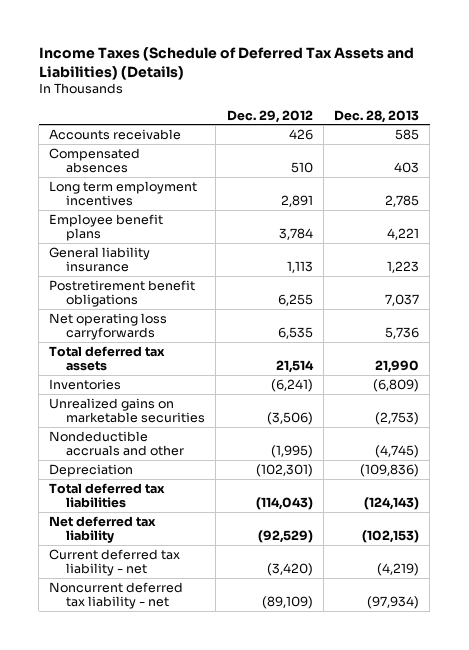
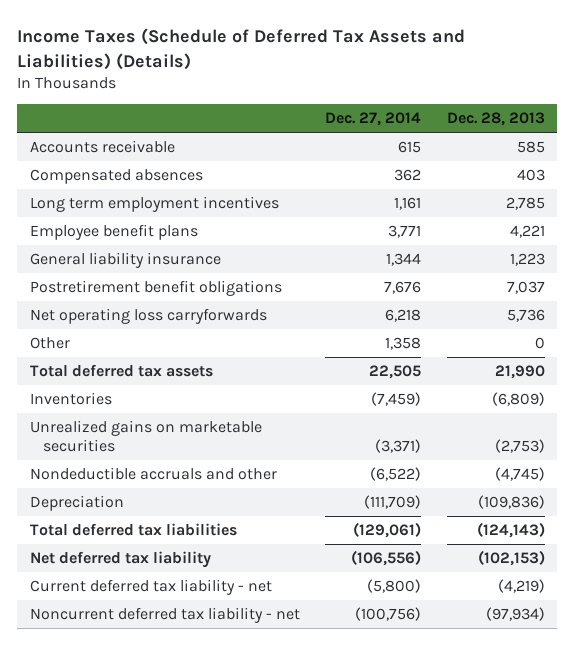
- | Dec. 29, 2012 | Dec. 28, 2013
+ | Dec. 27, 2014 | Dec. 28, 2013
+ Other | 1,358 | 0

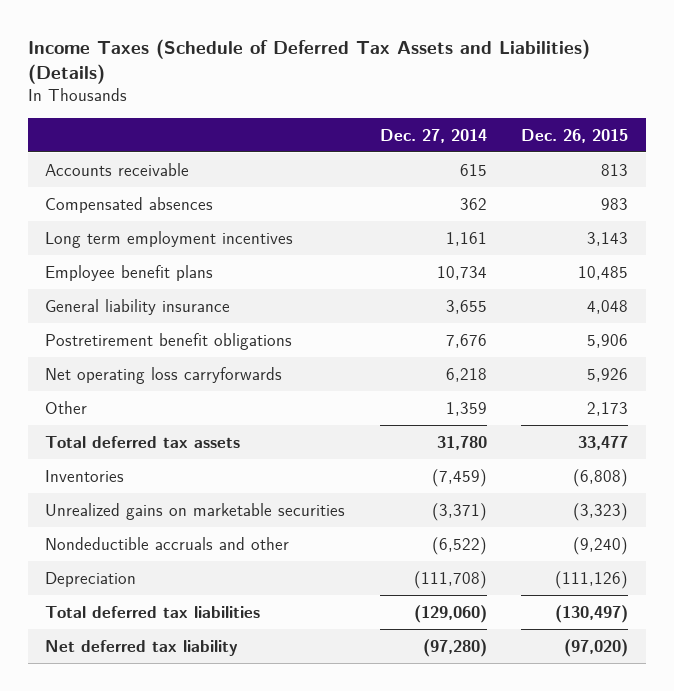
- | Dec. 27, 2014 | Dec. 28, 2013
+ | Dec. 27, 2014 | Dec. 26, 2015
- Employee benefit plans | 3,771 | 4,221
- General liability insurance | 1,344 | 1,223
+ Employee benefit plans | 10,734 | 10,485
+ General liability insurance | 3,655 | 4,048
- Other | 1,358 | 0
- Total deferred tax assets | 22,505 | 21,990
+ Other | 1,359 | 2,173
+ Total deferred tax assets | 31,780 | 33,477
- Depreciation | (111,709) | (109,836)
- Total deferred tax liabilities | (129,061) | (124,143)
- Net deferred tax liability | (106,556) | (102,153)
- Current deferred tax liability - net | (5,800) | (4,219)
- Noncurrent deferred tax liability - net | (100,756) | (97,934)
+ Depreciation | (111,708) | (111,126)
+ Total deferred tax liabilities | (129,060) | (130,497)
+ Net deferred tax liability | (97,280) | (97,020)

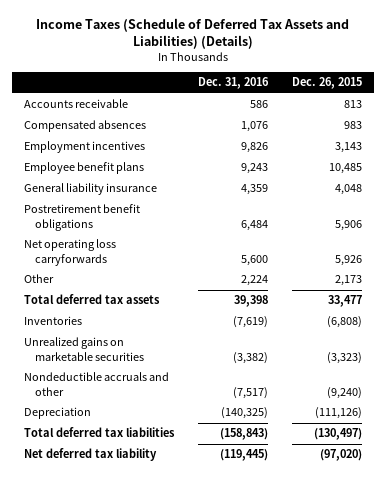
- | Dec. 27, 2014 | Dec. 26, 2015
+ | Dec. 31, 2016 | Dec. 26, 2015
- Long term employment incentives | 1,161 | 3,143
+ Employment incentives | 9,826 | 3,143

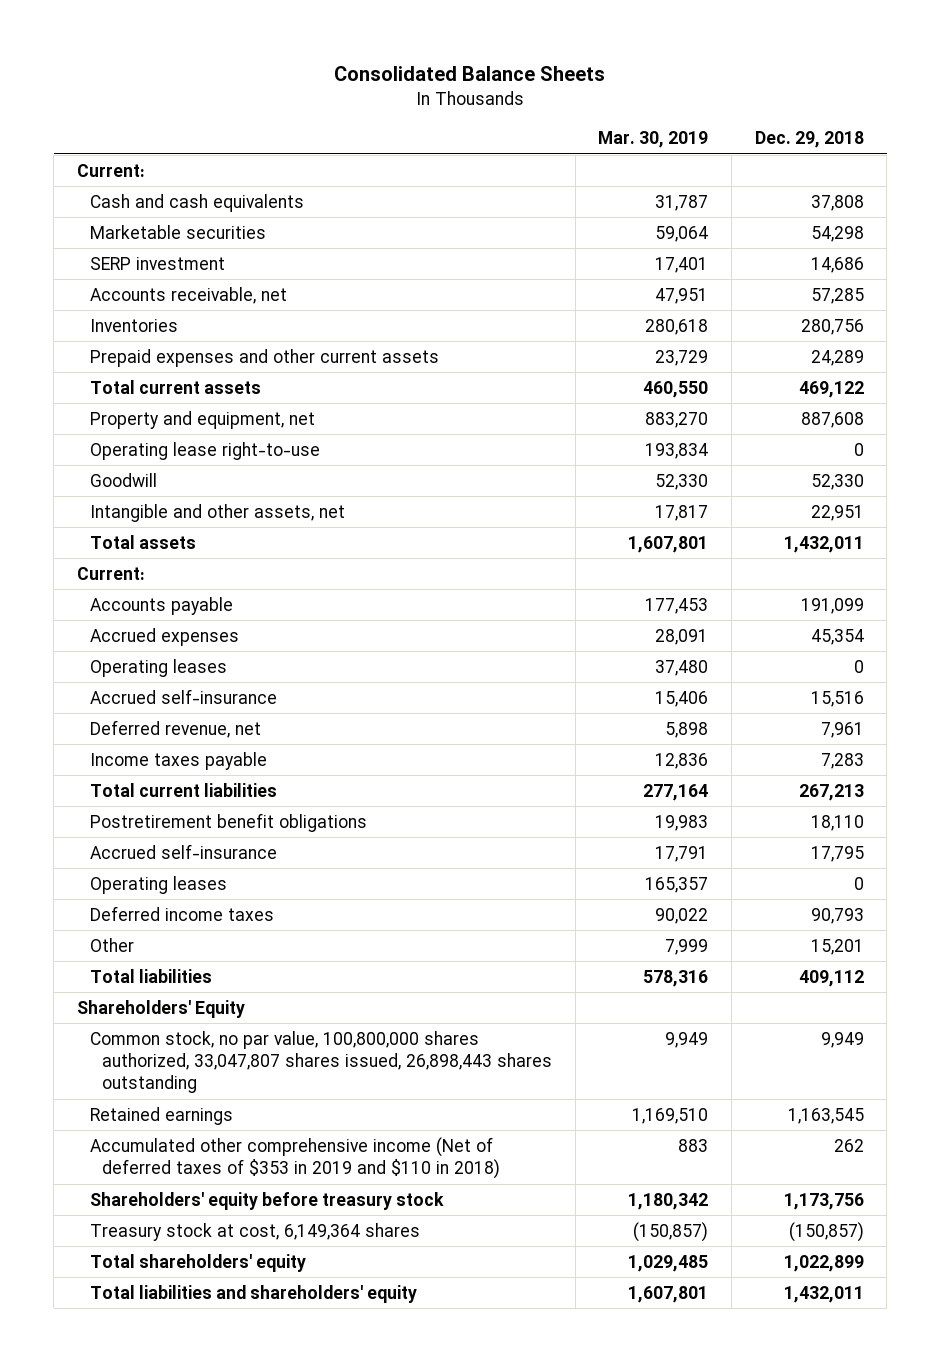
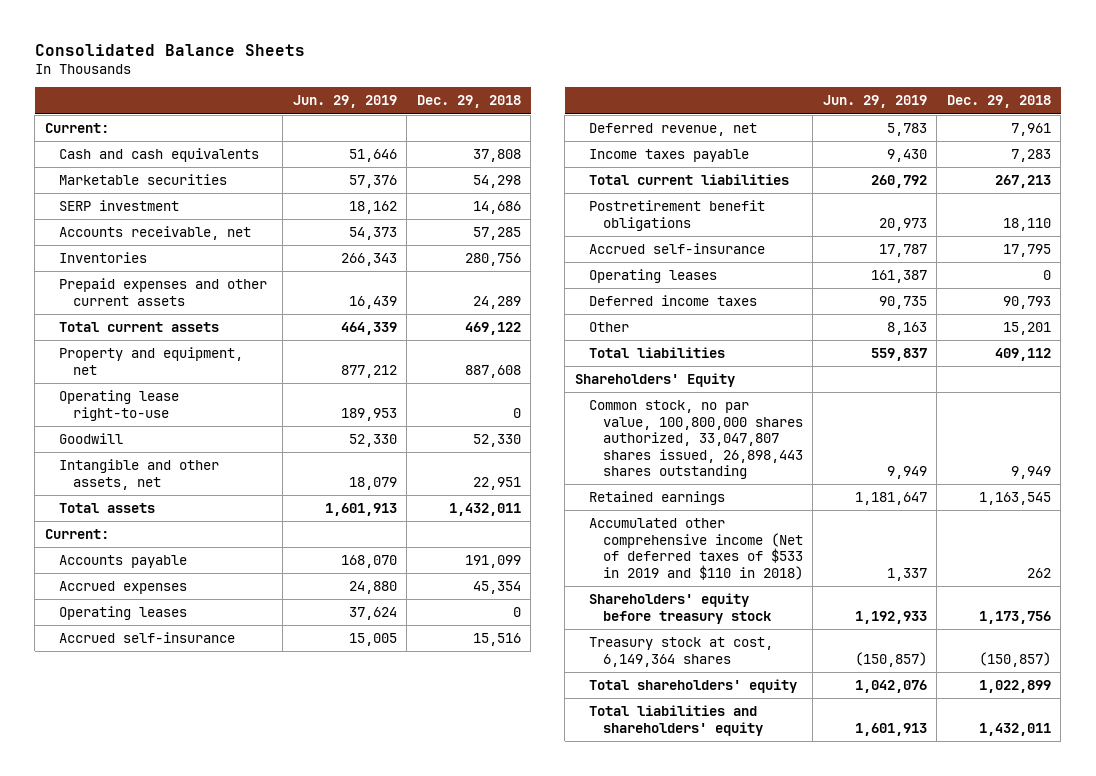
- | Mar. 30, 2019 | Dec. 29, 2018
+ | Jun. 29, 2019 | Dec. 29, 2018
- Accumulated other comprehensive income (Net of deferred taxes of $353 in 2019 and $110 in 2018) | 883 | 262
+ Accumulated other comprehensive income (Net of deferred taxes of $533 in 2019 and $110 in 2018) | 1,337 | 262

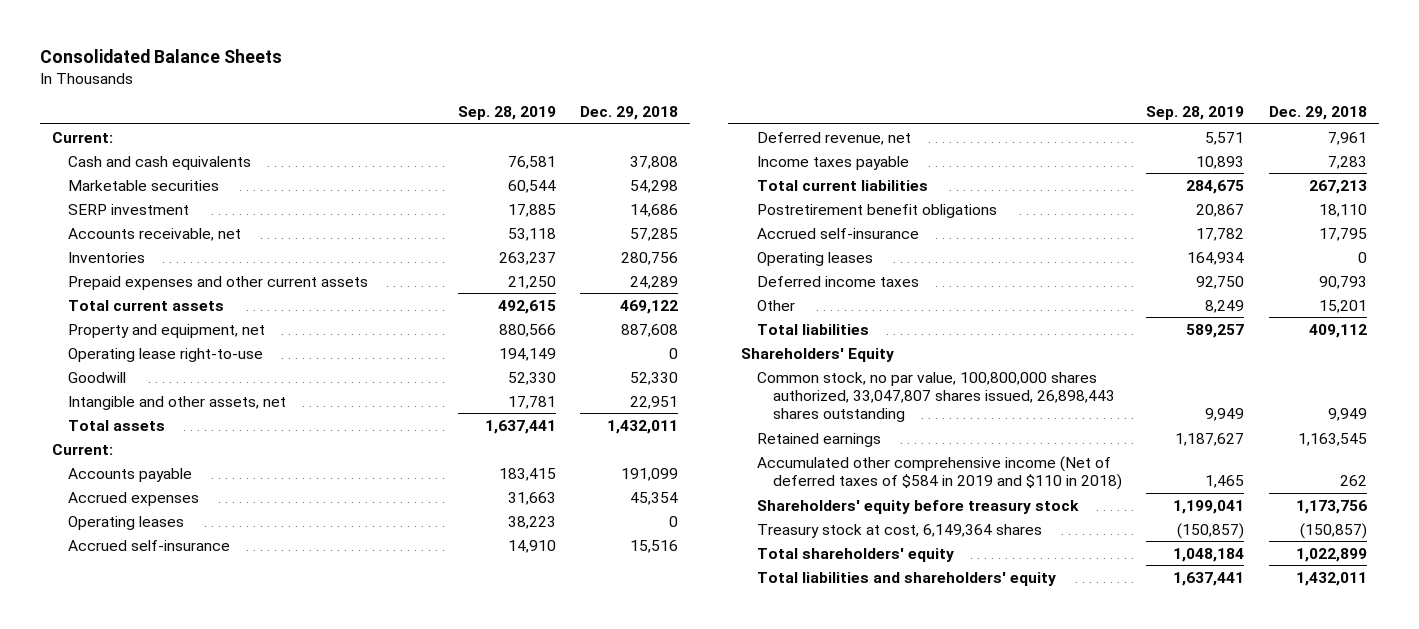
- | Jun. 29, 2019 | Dec. 29, 2018
+ | Sep. 28, 2019 | Dec. 29, 2018
- Accumulated other comprehensive income (Net of deferred taxes of $533 in 2019 and $110 in 2018) | 1,337 | 262
+ Accumulated other comprehensive income (Net of deferred taxes of $584 in 2019 and $110 in 2018) | 1,465 | 262

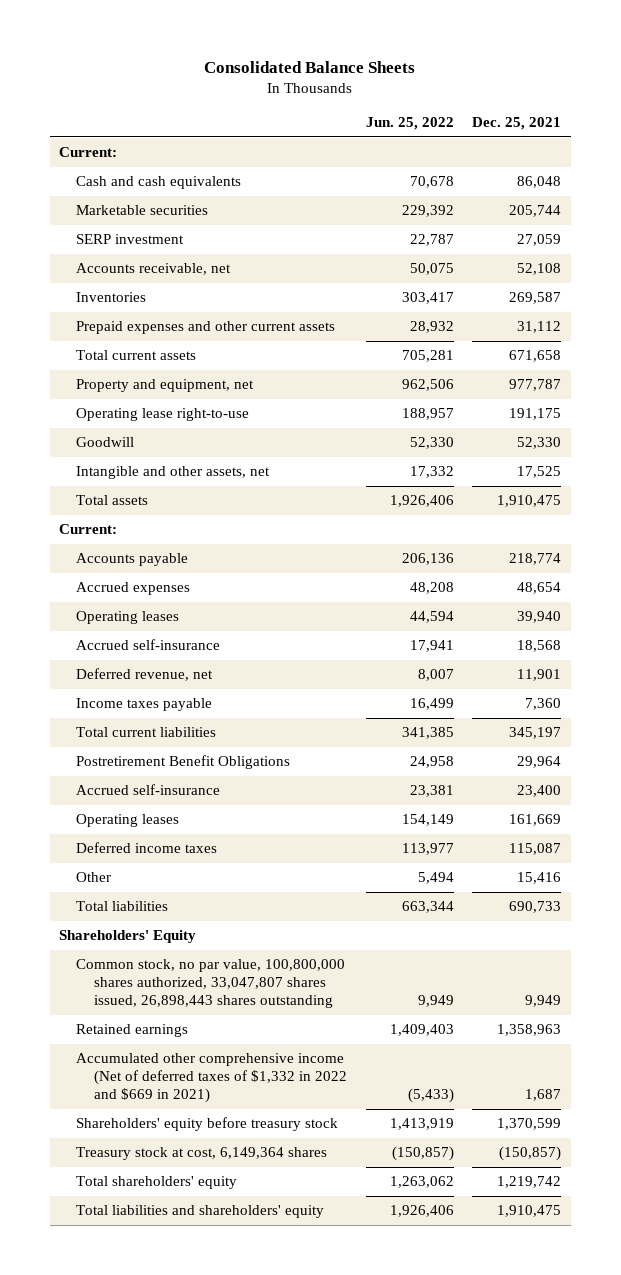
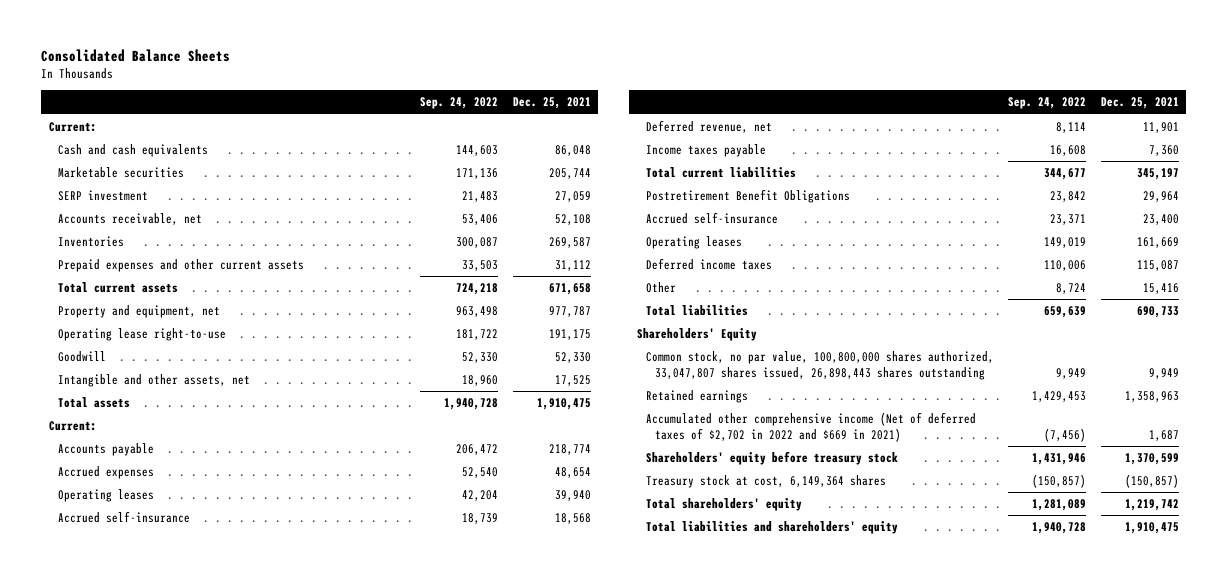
- | Jun. 25, 2022 | Dec. 25, 2021
+ | Sep. 24, 2022 | Dec. 25, 2021
- Accumulated other comprehensive income (Net of deferred taxes of $1,332 in 2022 and $669 in 2021) | (5,433) | 1,687
+ Accumulated other comprehensive income (Net of deferred taxes of $2,702 in 2022 and $669 in 2021) | (7,456) | 1,687

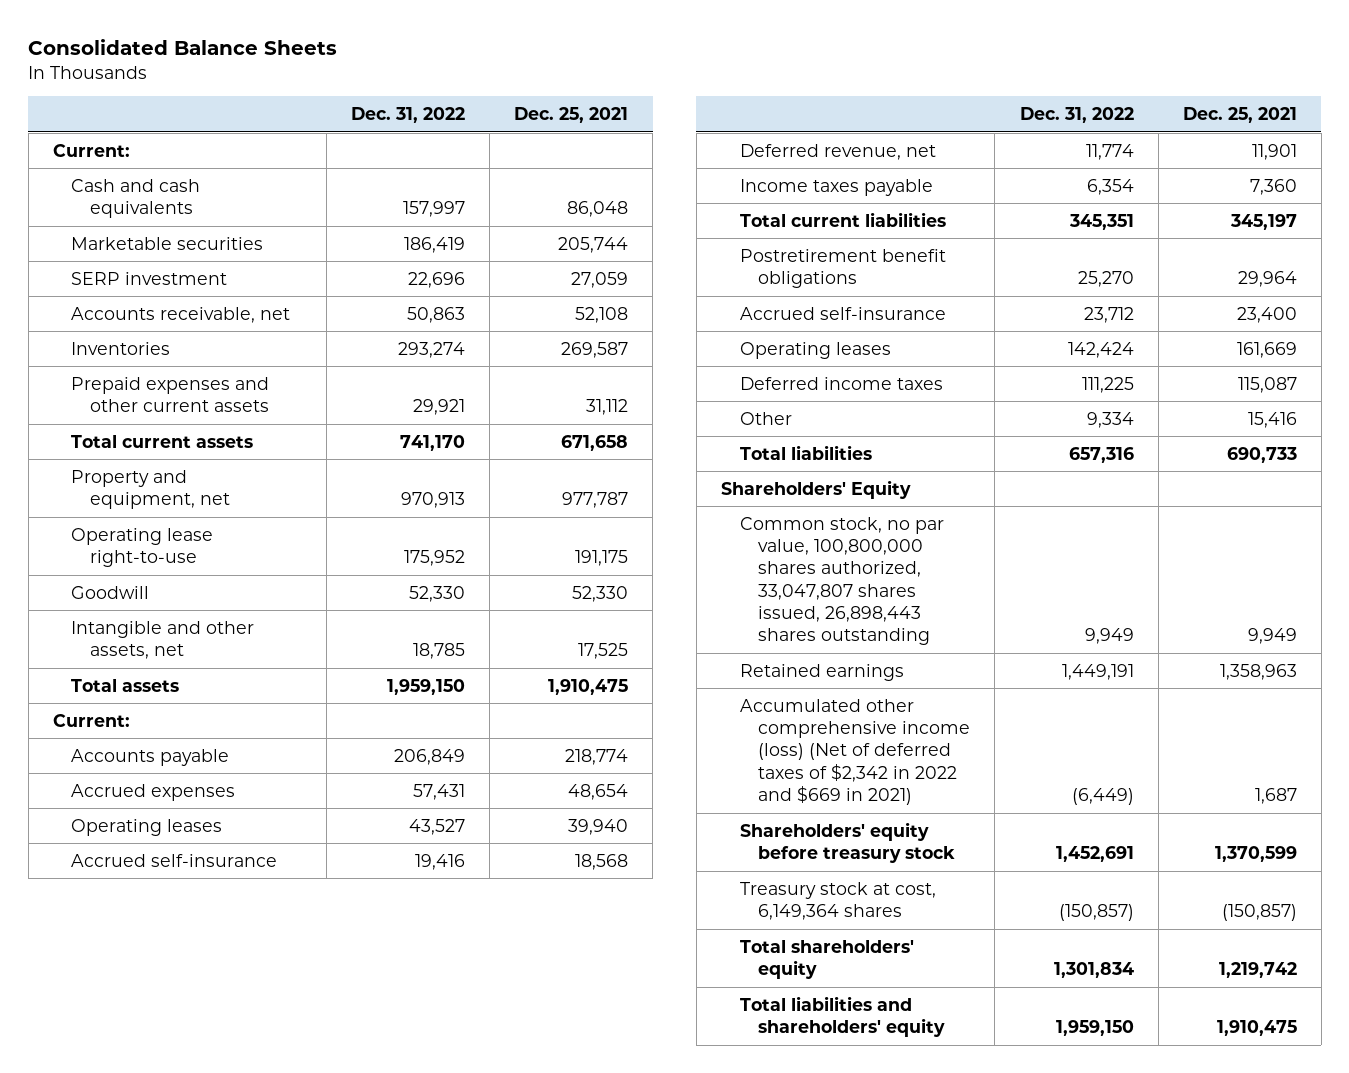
- | Sep. 24, 2022 | Dec. 25, 2021
+ | Dec. 31, 2022 | Dec. 25, 2021
- Postretirement Benefit Obligations | 23,842 | 29,964
+ Postretirement benefit obligations | 25,270 | 29,964
- Accumulated other comprehensive income (Net of deferred taxes of $2,702 in 2022 and $669 in 2021) | (7,456) | 1,687
+ Accumulated other comprehensive income (loss) (Net of deferred taxes of $2,342 in 2022 and $669 in 2021) | (6,449) | 1,687

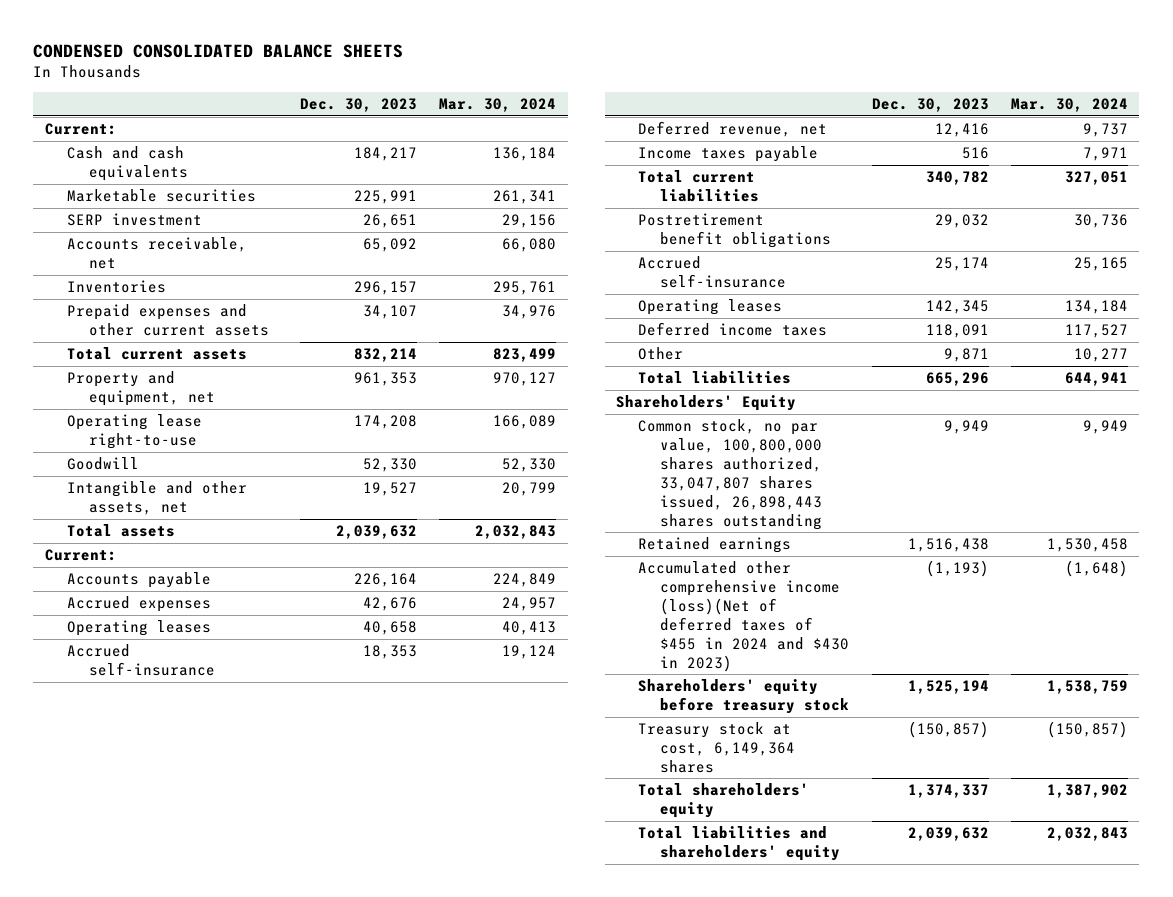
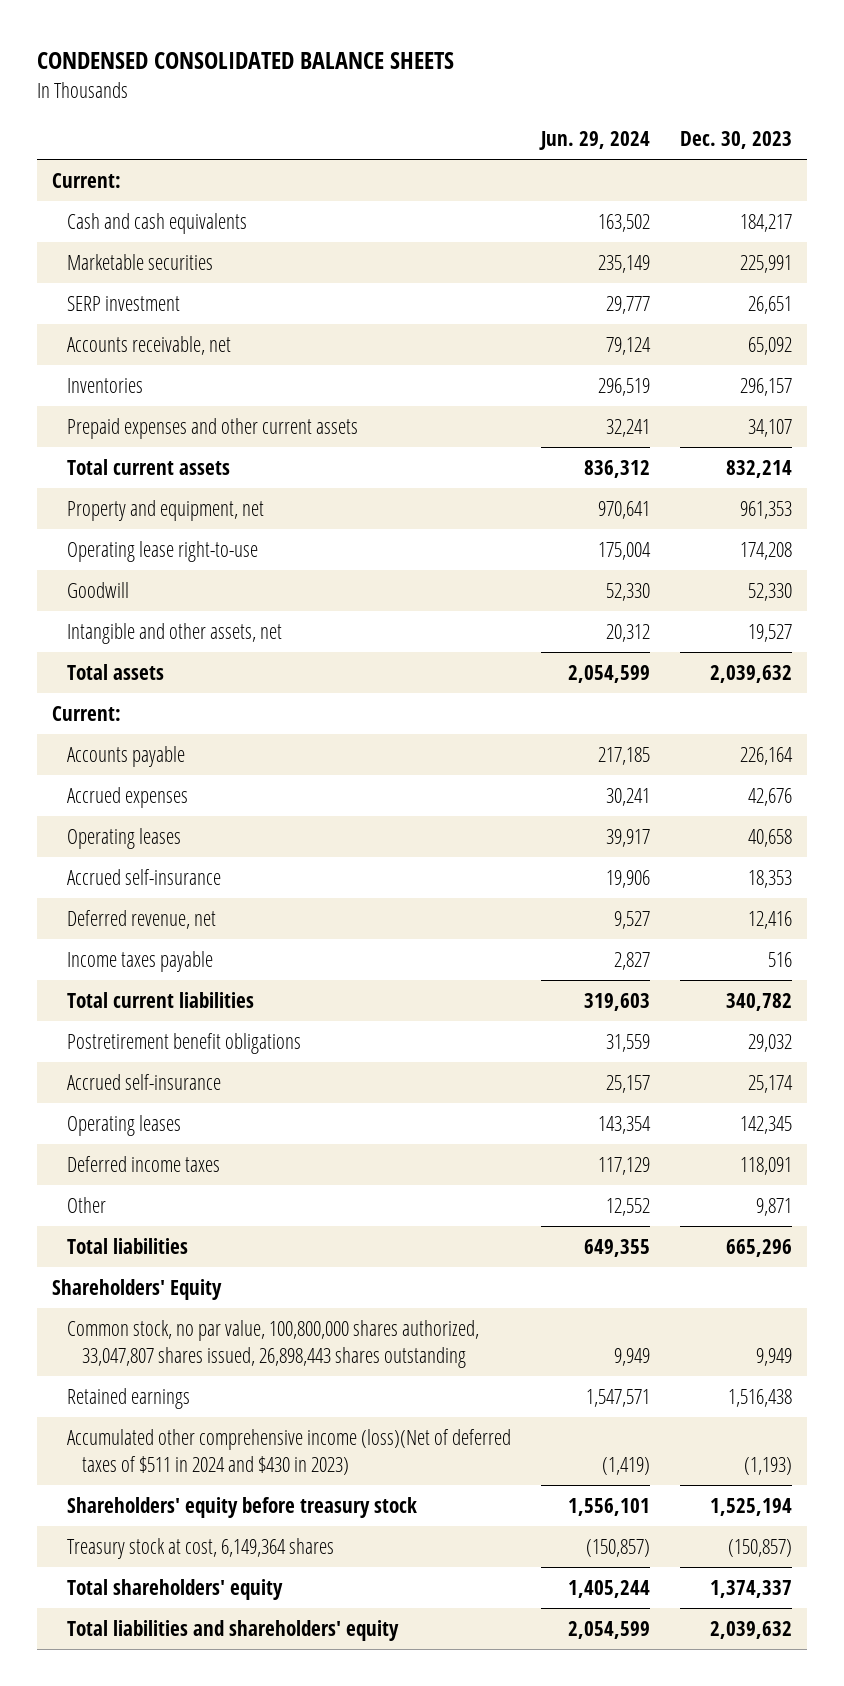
- | Dec. 30, 2023 | Mar. 30, 2024
+ | Jun. 29, 2024 | Dec. 30, 2023
- Accumulated other comprehensive income (loss)(Net of deferred taxes of $455 in 2024 and $430 in 2023) | (1,193) | (1,648)
+ Accumulated other comprehensive income (loss)(Net of deferred taxes of $511 in 2024 and $430 in 2023) | (1,419) | (1,193)

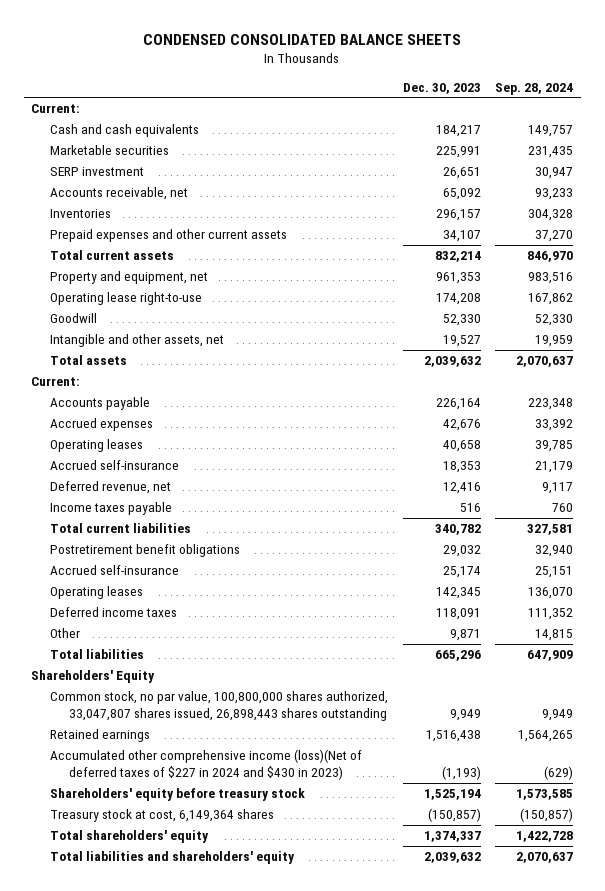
- | Jun. 29, 2024 | Dec. 30, 2023
+ | Dec. 30, 2023 | Sep. 28, 2024
- Accumulated other comprehensive income (loss)(Net of deferred taxes of $511 in 2024 and $430 in 2023) | (1,419) | (1,193)
+ Accumulated other comprehensive income (loss)(Net of deferred taxes of $227 in 2024 and $430 in 2023) | (1,193) | (629)

